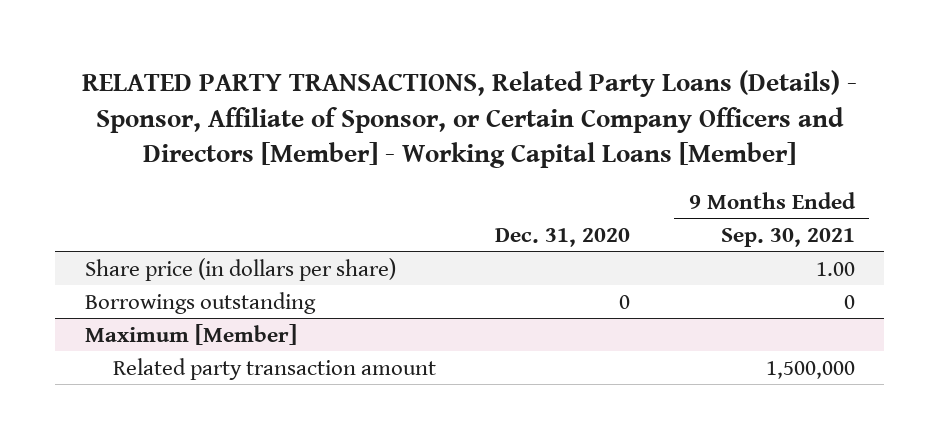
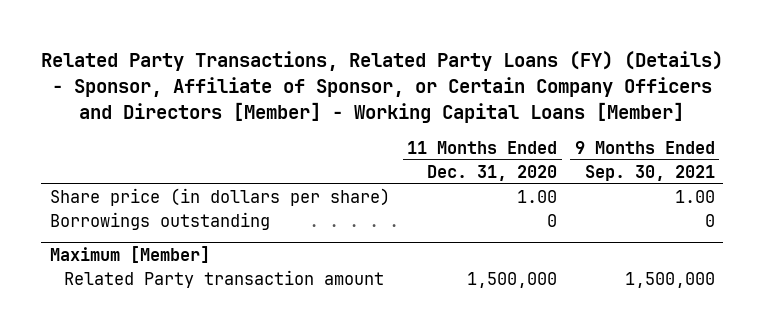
- RELATED PARTY TRANSACTIONS, Related Party Loans (Details) - Sponsor, Affiliate of Sponsor, or Certain Company Officers and Directors [Member] - Working Capital Loans [Member]
+ Related Party Transactions, Related Party Loans (FY) (Details) - Sponsor, Affiliate of Sponsor, or Certain Company Officers and Directors [Member] - Working Capital Loans [Member]
- | Dec. 31, 2020 | 9 Months Ended Sep. 30, 2021
+ | 11 Months Ended Dec. 31, 2020 | 9 Months Ended Sep. 30, 2021
@ Maximum [Member]
- Related party transaction amount | | 1,500,000
+ Related Party transaction amount | 1,500,000 | 1,500,000

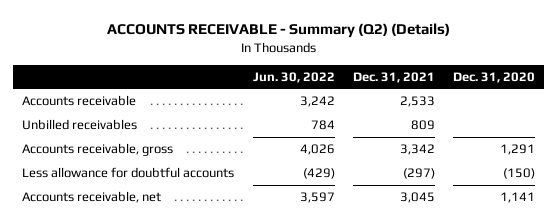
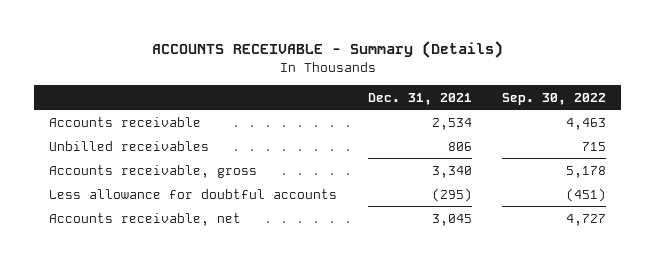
- ACCOUNTS RECEIVABLE - Summary (Q2) (Details)
+ ACCOUNTS RECEIVABLE - Summary (Details)
- | Jun. 30, 2022 | Dec. 31, 2021 | Dec. 31, 2020
+ | Dec. 31, 2021 | Sep. 30, 2022
- Accounts receivable | 3,242 | 2,533 |
- Unbilled receivables | 784 | 809 |
- Accounts receivable, gross | 4,026 | 3,342 | 1,291
- Less allowance for doubtful accounts | (429) | (297) | (150)
+ Accounts receivable | 2,534 | 4,463
+ Unbilled receivables | 806 | 715
+ Accounts receivable, gross | 3,340 | 5,178
+ Less allowance for doubtful accounts | (295) | (451)

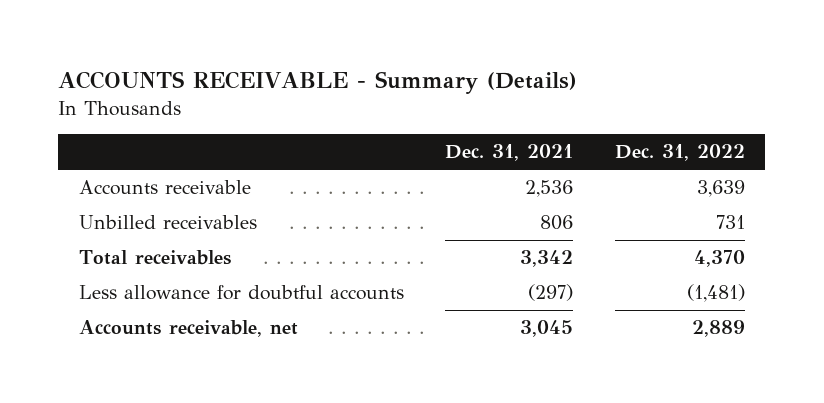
- | Dec. 31, 2021 | Sep. 30, 2022
+ | Dec. 31, 2021 | Dec. 31, 2022
- Accounts receivable | 2,534 | 4,463
+ Accounts receivable | 2,536 | 3,639
- Accounts receivable, gross | 3,340 | 5,178
- Less allowance for doubtful accounts | (295) | (451)
+ Total receivables | 3,342 | 4,370
+ Less allowance for doubtful accounts | (297) | (1,481)

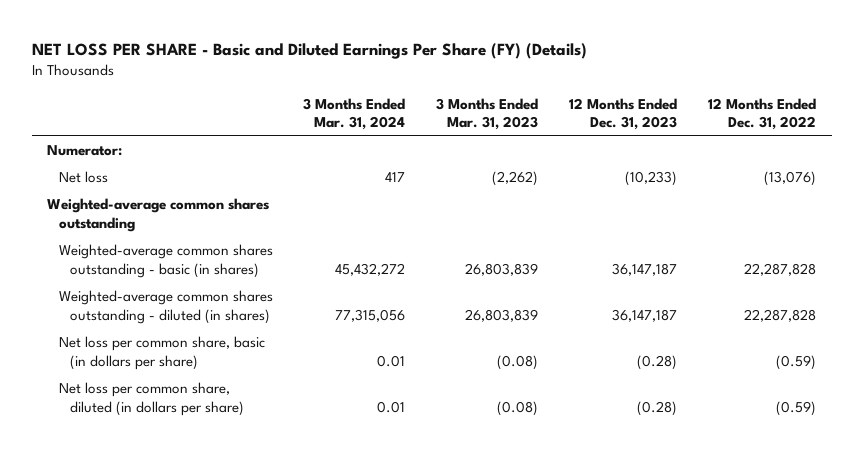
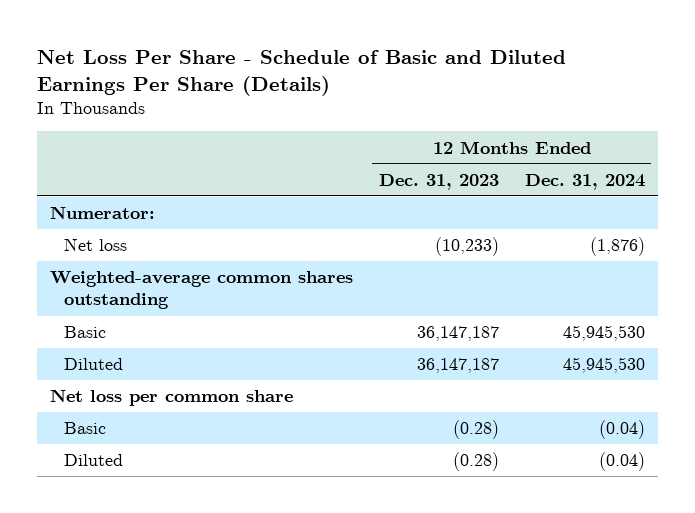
- NET LOSS PER SHARE - Basic and Diluted Earnings Per Share (FY) (Details)
+ Net Loss Per Share - Schedule of Basic and Diluted Earnings Per Share (Details)
- | 3 Months Ended Mar. 31, 2024 | 3 Months Ended Mar. 31, 2023 | 12 Months Ended Dec. 31, 2023 | 12 Months Ended Dec. 31, 2022
+ | 12 Months Ended Dec. 31, 2023 | 12 Months Ended Dec. 31, 2024
- Weighted-average common shares outstanding - basic (in shares) | 45,432,272 | 26,803,839 | 36,147,187 | 22,287,828
- Weighted-average common shares outstanding - diluted (in shares) | 77,315,056 | 26,803,839 | 36,147,187 | 22,287,828
- Net loss per common share, basic (in dollars per share) | 0.01 | (0.08) | (0.28) | (0.59)
- Net loss per common share, diluted (in dollars per share) | 0.01 | (0.08) | (0.28) | (0.59)
+ Basic | 36,147,187 | 45,945,530
+ Diluted | 36,147,187 | 45,945,530
+ Net loss per common share
+ Basic | (0.28) | (0.04)
+ Diluted | (0.28) | (0.04)

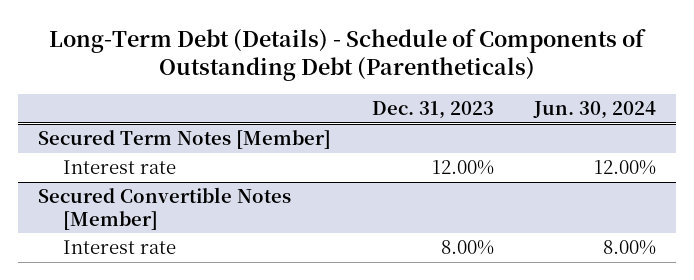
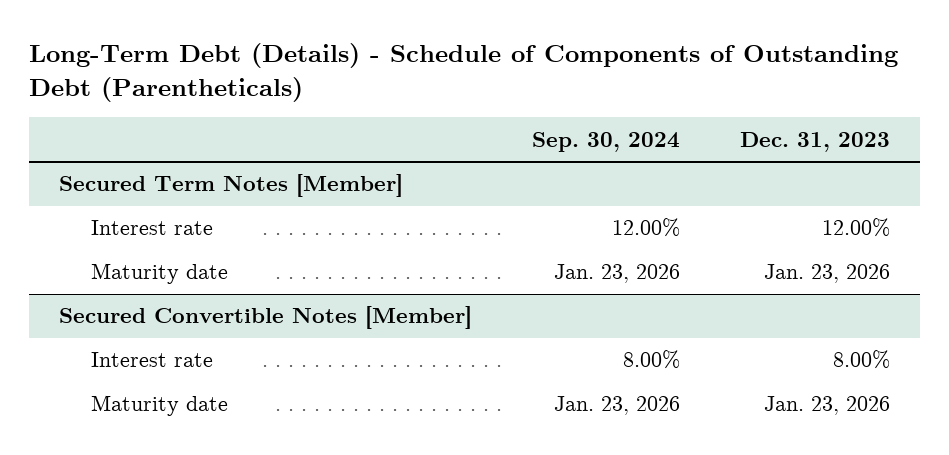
- | Dec. 31, 2023 | Jun. 30, 2024
+ | Sep. 30, 2024 | Dec. 31, 2023
@ Secured Term Notes [Member]
+ Maturity date | Jan. 23, 2026 | Jan. 23, 2026
@ Secured Convertible Notes [Member]
+ Maturity date | Jan. 23, 2026 | Jan. 23, 2026

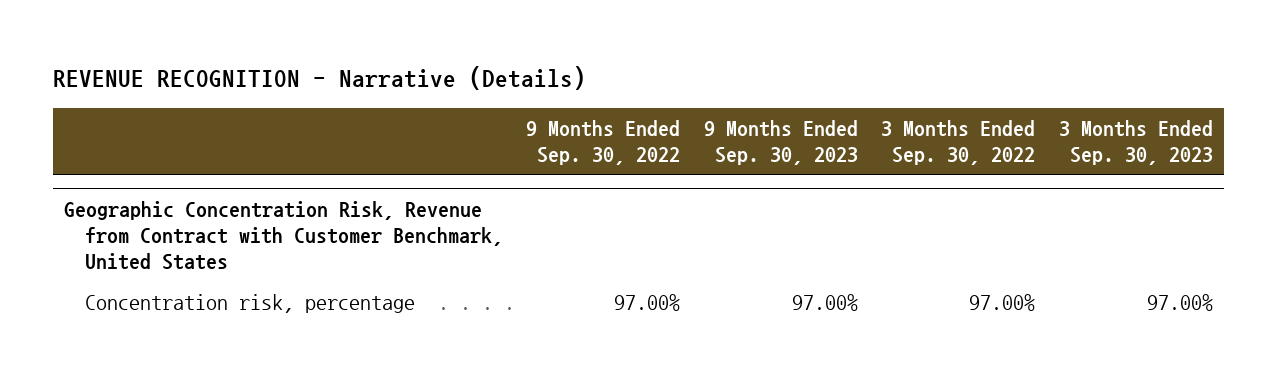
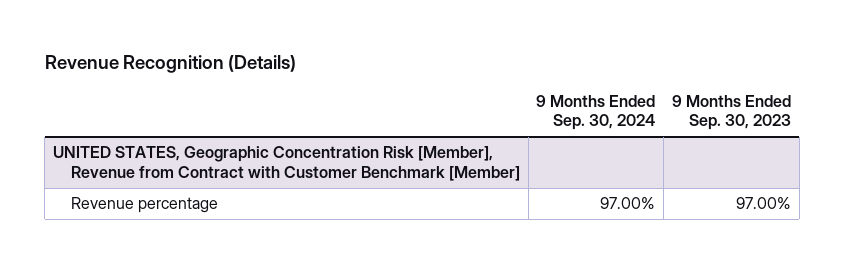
- REVENUE RECOGNITION - Narrative (Details)
+ Revenue Recognition (Details)
- | 9 Months Ended Sep. 30, 2022 | 9 Months Ended Sep. 30, 2023 | 3 Months Ended Sep. 30, 2022 | 3 Months Ended Sep. 30, 2023
+ | 9 Months Ended Sep. 30, 2024 | 9 Months Ended Sep. 30, 2023
- Geographic Concentration Risk, Revenue from Contract with Customer Benchmark, United States
- Concentration risk, percentage | 97.00% | 97.00% | 97.00% | 97.00%
+ UNITED STATES, Geographic Concentration Risk [Member], Revenue from Contract with Customer Benchmark [Member]
+ Revenue percentage | 97.00% | 97.00%

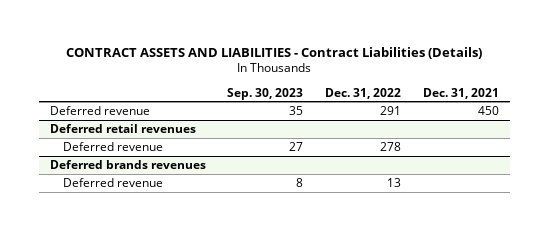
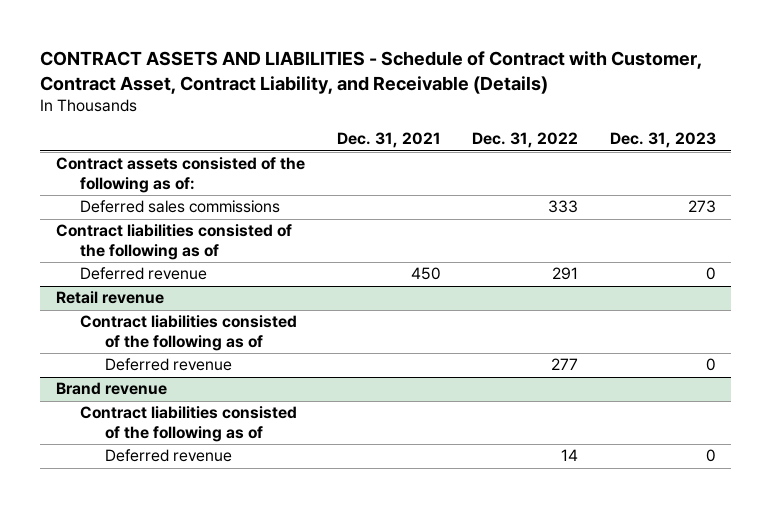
- CONTRACT ASSETS AND LIABILITIES - Contract Liabilities (Details)
+ CONTRACT ASSETS AND LIABILITIES - Schedule of Contract with Customer, Contract Asset, Contract Liability, and Receivable (Details)
- | Sep. 30, 2023 | Dec. 31, 2022 | Dec. 31, 2021
+ | Dec. 31, 2021 | Dec. 31, 2022 | Dec. 31, 2023
+ Contract assets consisted of the following as of:
+ Deferred sales commissions | | 333 | 273
+ Contract liabilities consisted of the following as of
- Deferred retail revenues
- Deferred revenue | 27 | 278 |
- Deferred brands revenues
- Deferred revenue | 8 | 13 |
+ Retail revenue
+ Contract liabilities consisted of the following as of
+ Deferred revenue | | 277 | 0
+ Brand revenue
+ Contract liabilities consisted of the following as of
+ Deferred revenue | | 14 | 0

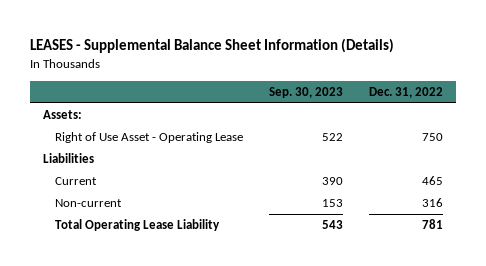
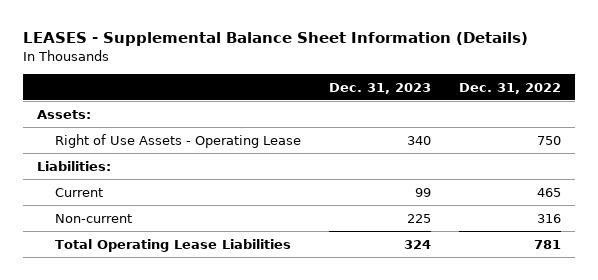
- | Sep. 30, 2023 | Dec. 31, 2022
+ | Dec. 31, 2023 | Dec. 31, 2022
- Right of Use Asset - Operating Lease | 522 | 750
- Liabilities
+ Right of Use Assets - Operating Lease | 340 | 750
+ Liabilities:
- Total Operating Lease Liability | 543 | 781
+ Total Operating Lease Liabilities | 324 | 781

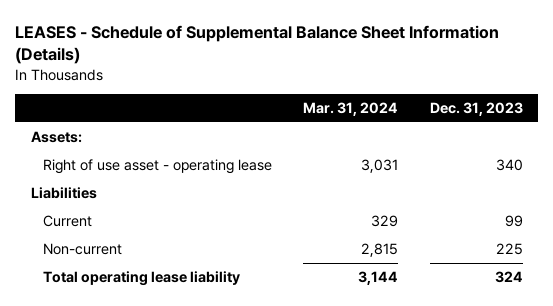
- LEASES - Supplemental Balance Sheet Information (Details)
+ LEASES - Schedule of Supplemental Balance Sheet Information (Details)
- | Dec. 31, 2023 | Dec. 31, 2022
+ | Mar. 31, 2024 | Dec. 31, 2023
- Right of Use Assets - Operating Lease | 340 | 750
- Liabilities:
+ Right of use asset - operating lease | 3,031 | 340
+ Liabilities
- Total Operating Lease Liabilities | 324 | 781
+ Total operating lease liability | 3,144 | 324

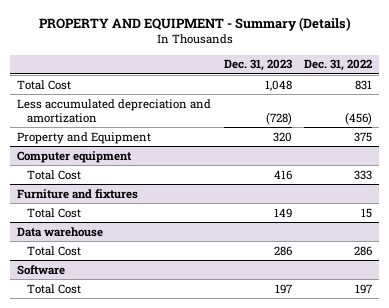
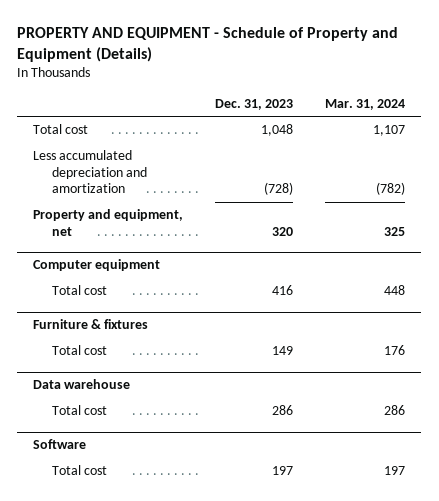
- PROPERTY AND EQUIPMENT - Summary (Details)
+ PROPERTY AND EQUIPMENT - Schedule of Property and Equipment (Details)
- | Dec. 31, 2023 | Dec. 31, 2022
+ | Dec. 31, 2023 | Mar. 31, 2024
- Total Cost | 1,048 | 831
+ Total cost | 1,048 | 1,107
- Property and Equipment | 320 | 375
+ Property and equipment, net | 320 | 325
@ Computer equipment
- Total Cost | 416 | 333
- Furniture and fixtures
- Total Cost | 149 | 15
@ Computer equipment
+ Total cost | 416 | 448
+ Furniture & fixtures
+ Total cost | 149 | 176
@ Data warehouse
- Total Cost | 286 | 286
+ Total cost | 286 | 286
@ Software
- Total Cost | 197 | 197
+ Total cost | 197 | 197

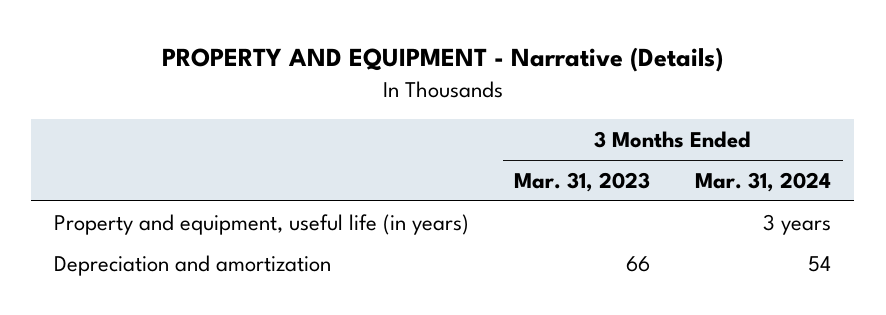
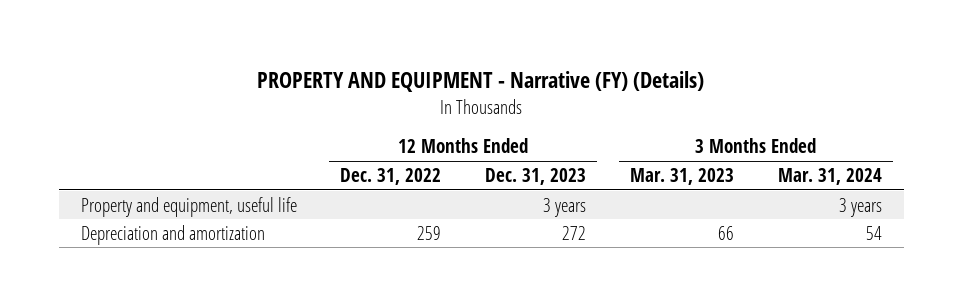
- PROPERTY AND EQUIPMENT - Narrative (Details)
+ PROPERTY AND EQUIPMENT - Narrative (FY) (Details)
- | 3 Months Ended Mar. 31, 2023 | 3 Months Ended Mar. 31, 2024
+ | 12 Months Ended Dec. 31, 2022 | 12 Months Ended Dec. 31, 2023 | 3 Months Ended Mar. 31, 2023 | 3 Months Ended Mar. 31, 2024
- Property and equipment, useful life (in years) | | 3 years
+ Property and equipment, useful life | | 3 years | | 3 years

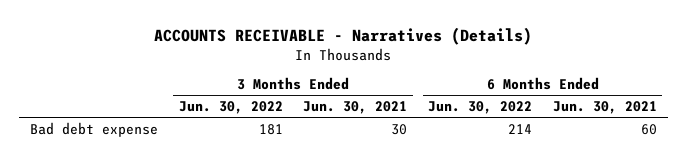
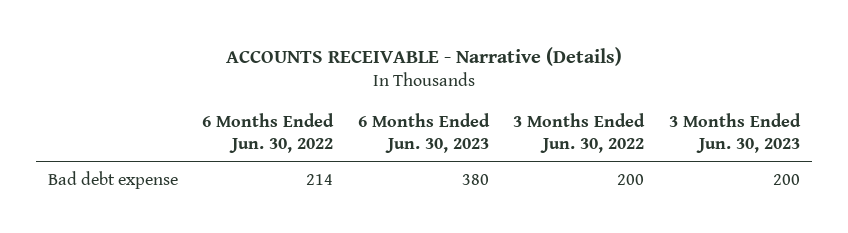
- ACCOUNTS RECEIVABLE - Narratives (Details)
+ ACCOUNTS RECEIVABLE - Narrative (Details)
- | 3 Months Ended Jun. 30, 2022 | 3 Months Ended Jun. 30, 2021 | 6 Months Ended Jun. 30, 2022 | 6 Months Ended Jun. 30, 2021
+ | 6 Months Ended Jun. 30, 2022 | 6 Months Ended Jun. 30, 2023 | 3 Months Ended Jun. 30, 2022 | 3 Months Ended Jun. 30, 2023
- Bad debt expense | 181 | 30 | 214 | 60
+ Bad debt expense | 214 | 380 | 200 | 200

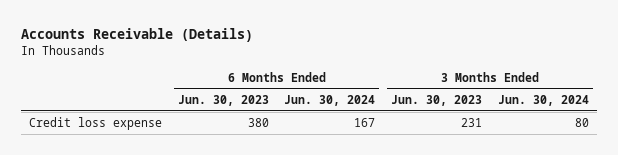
- ACCOUNTS RECEIVABLE - Narrative (Details)
+ Accounts Receivable (Details)
- | 6 Months Ended Jun. 30, 2022 | 6 Months Ended Jun. 30, 2023 | 3 Months Ended Jun. 30, 2022 | 3 Months Ended Jun. 30, 2023
+ | 6 Months Ended Jun. 30, 2023 | 6 Months Ended Jun. 30, 2024 | 3 Months Ended Jun. 30, 2023 | 3 Months Ended Jun. 30, 2024
- Bad debt expense | 214 | 380 | 200 | 200
+ Credit loss expense | 380 | 167 | 231 | 80

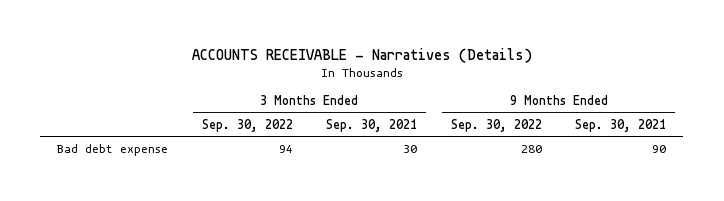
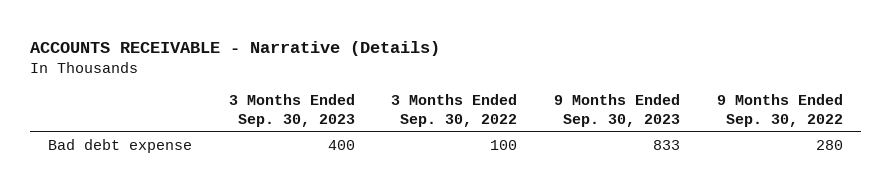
- ACCOUNTS RECEIVABLE - Narratives (Details)
+ ACCOUNTS RECEIVABLE - Narrative (Details)
- | 3 Months Ended Sep. 30, 2022 | 3 Months Ended Sep. 30, 2021 | 9 Months Ended Sep. 30, 2022 | 9 Months Ended Sep. 30, 2021
+ | 3 Months Ended Sep. 30, 2023 | 3 Months Ended Sep. 30, 2022 | 9 Months Ended Sep. 30, 2023 | 9 Months Ended Sep. 30, 2022
- Bad debt expense | 94 | 30 | 280 | 90
+ Bad debt expense | 400 | 100 | 833 | 280

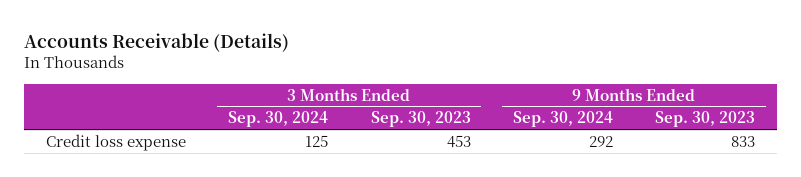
- ACCOUNTS RECEIVABLE - Narrative (Details)
+ Accounts Receivable (Details)
- | 3 Months Ended Sep. 30, 2023 | 3 Months Ended Sep. 30, 2022 | 9 Months Ended Sep. 30, 2023 | 9 Months Ended Sep. 30, 2022
+ | 3 Months Ended Sep. 30, 2024 | 3 Months Ended Sep. 30, 2023 | 9 Months Ended Sep. 30, 2024 | 9 Months Ended Sep. 30, 2023
- Bad debt expense | 400 | 100 | 833 | 280
+ Credit loss expense | 125 | 453 | 292 | 833

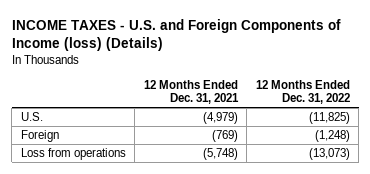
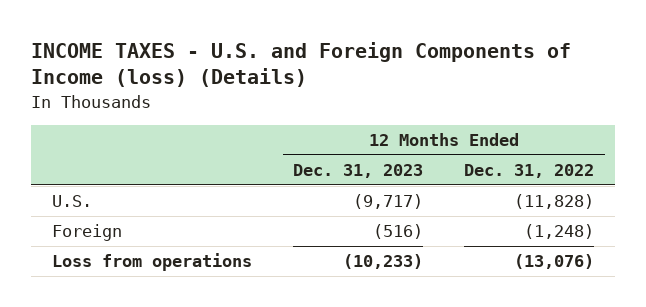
- | 12 Months Ended Dec. 31, 2021 | 12 Months Ended Dec. 31, 2022
+ | 12 Months Ended Dec. 31, 2023 | 12 Months Ended Dec. 31, 2022
- U.S. | (4,979) | (11,825)
+ U.S. | (9,717) | (11,828)
- Loss from operations | (5,748) | (13,073)
+ Loss from operations | (10,233) | (13,076)

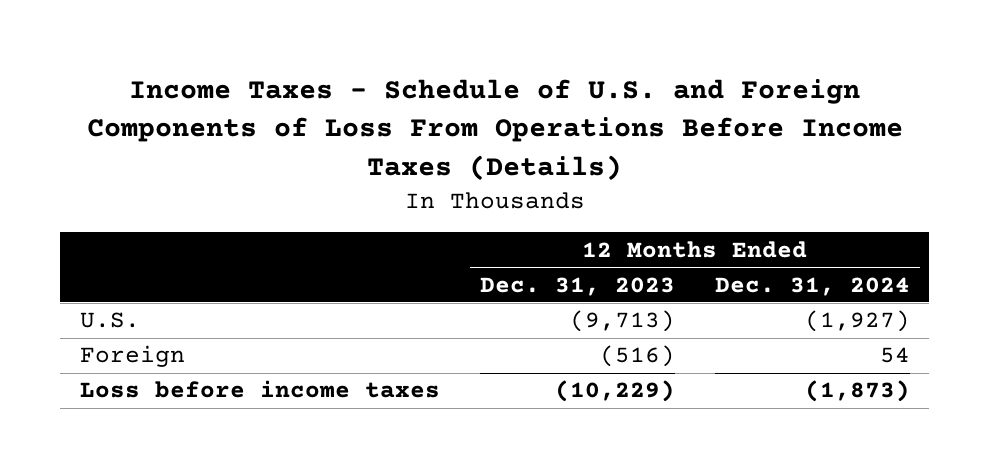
- INCOME TAXES - U.S. and Foreign Components of Income (loss) (Details)
+ Income Taxes - Schedule of U.S. and Foreign Components of Loss From Operations Before Income Taxes (Details)
- | 12 Months Ended Dec. 31, 2023 | 12 Months Ended Dec. 31, 2022
+ | 12 Months Ended Dec. 31, 2023 | 12 Months Ended Dec. 31, 2024
- U.S. | (9,717) | (11,828)
+ U.S. | (9,713) | (1,927)
- Loss from operations | (10,233) | (13,076)
+ Loss before income taxes | (10,229) | (1,873)

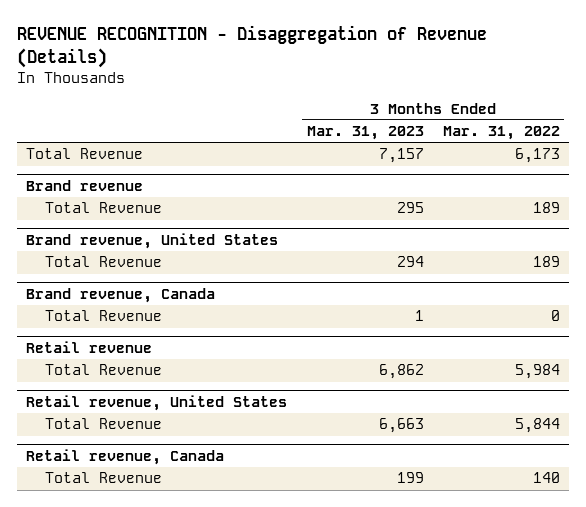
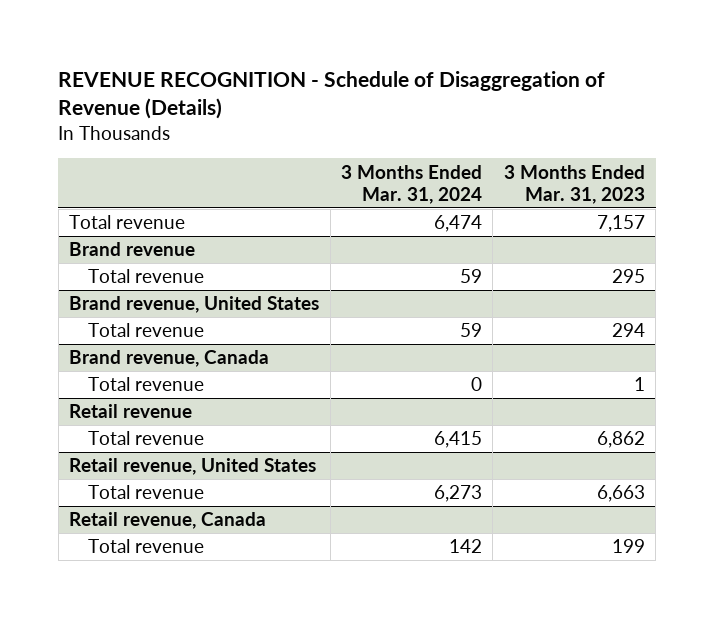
- REVENUE RECOGNITION - Disaggregation of Revenue (Details)
+ REVENUE RECOGNITION - Schedule of Disaggregation of Revenue (Details)
- | 3 Months Ended Mar. 31, 2023 | 3 Months Ended Mar. 31, 2022
+ | 3 Months Ended Mar. 31, 2024 | 3 Months Ended Mar. 31, 2023
- Total Revenue | 7,157 | 6,173
+ Total revenue | 6,474 | 7,157
@ Brand revenue
- Total Revenue | 295 | 189
+ Total revenue | 59 | 295
@ Brand revenue, United States
- Total Revenue | 294 | 189
+ Total revenue | 59 | 294
@ Brand revenue, Canada
- Total Revenue | 1 | 0
+ Total revenue | 0 | 1
@ Retail revenue
- Total Revenue | 6,862 | 5,984
+ Total revenue | 6,415 | 6,862
@ Retail revenue, United States
- Total Revenue | 6,663 | 5,844
+ Total revenue | 6,273 | 6,663
@ Retail revenue, Canada
- Total Revenue | 199 | 140
+ Total revenue | 142 | 199

